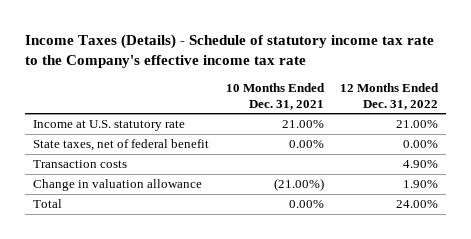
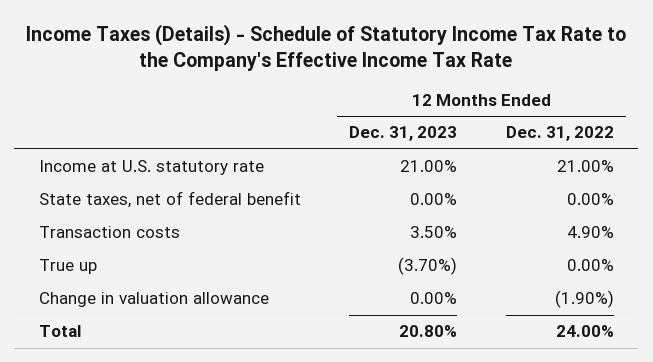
- Income Taxes (Details) - Schedule of statutory income tax rate to the Company's effective income tax rate
+ Income Taxes (Details) - Schedule of Statutory Income Tax Rate to the Company's Effective Income Tax Rate
- | 10 Months Ended Dec. 31, 2021 | 12 Months Ended Dec. 31, 2022
+ | 12 Months Ended Dec. 31, 2023 | 12 Months Ended Dec. 31, 2022
- Change in valuation allowance | (21.00%) | 1.90%
+ True up | (3.70%) | 0.00%
+ Change in valuation allowance | 0.00% | (1.90%)

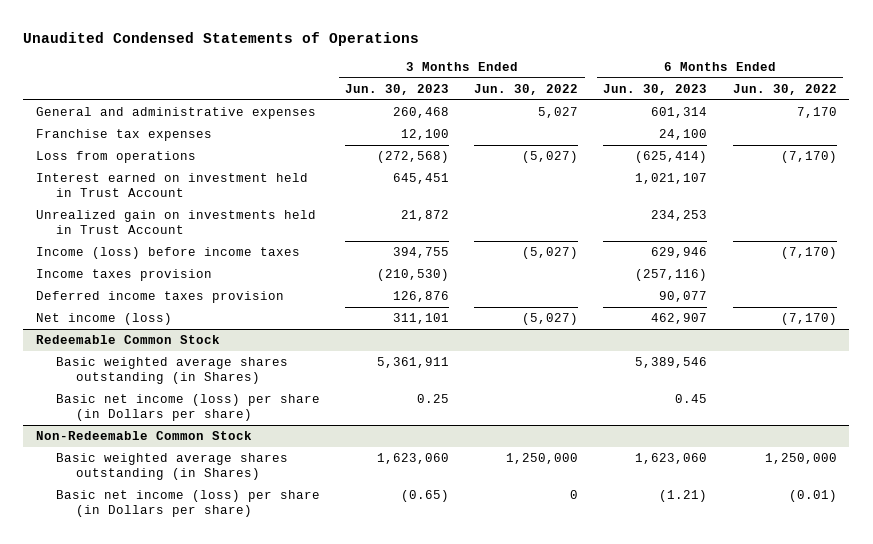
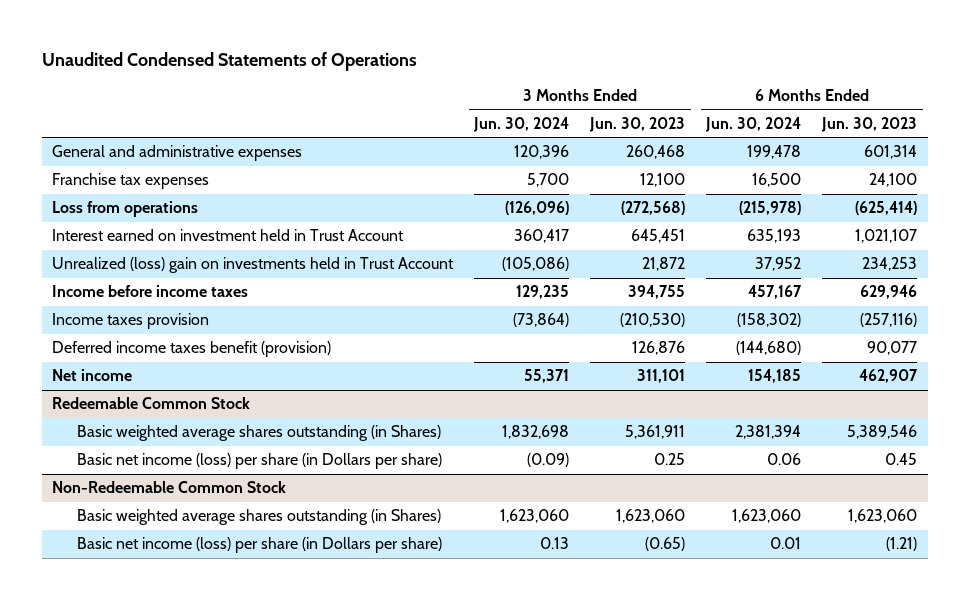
- | 3 Months Ended Jun. 30, 2023 | 3 Months Ended Jun. 30, 2022 | 6 Months Ended Jun. 30, 2023 | 6 Months Ended Jun. 30, 2022
+ | 3 Months Ended Jun. 30, 2024 | 3 Months Ended Jun. 30, 2023 | 6 Months Ended Jun. 30, 2024 | 6 Months Ended Jun. 30, 2023
- Unrealized gain on investments held in Trust Account | 21,872 | | 234,253 |
- Income (loss) before income taxes | 394,755 | (5,027) | 629,946 | (7,170)
+ Unrealized (loss) gain on investments held in Trust Account | (105,086) | 21,872 | 37,952 | 234,253
+ Income before income taxes | 129,235 | 394,755 | 457,167 | 629,946
- Deferred income taxes provision | 126,876 | | 90,077 |
- Net income (loss) | 311,101 | (5,027) | 462,907 | (7,170)
+ Deferred income taxes benefit (provision) | | 126,876 | (144,680) | 90,077
+ Net income | 55,371 | 311,101 | 154,185 | 462,907

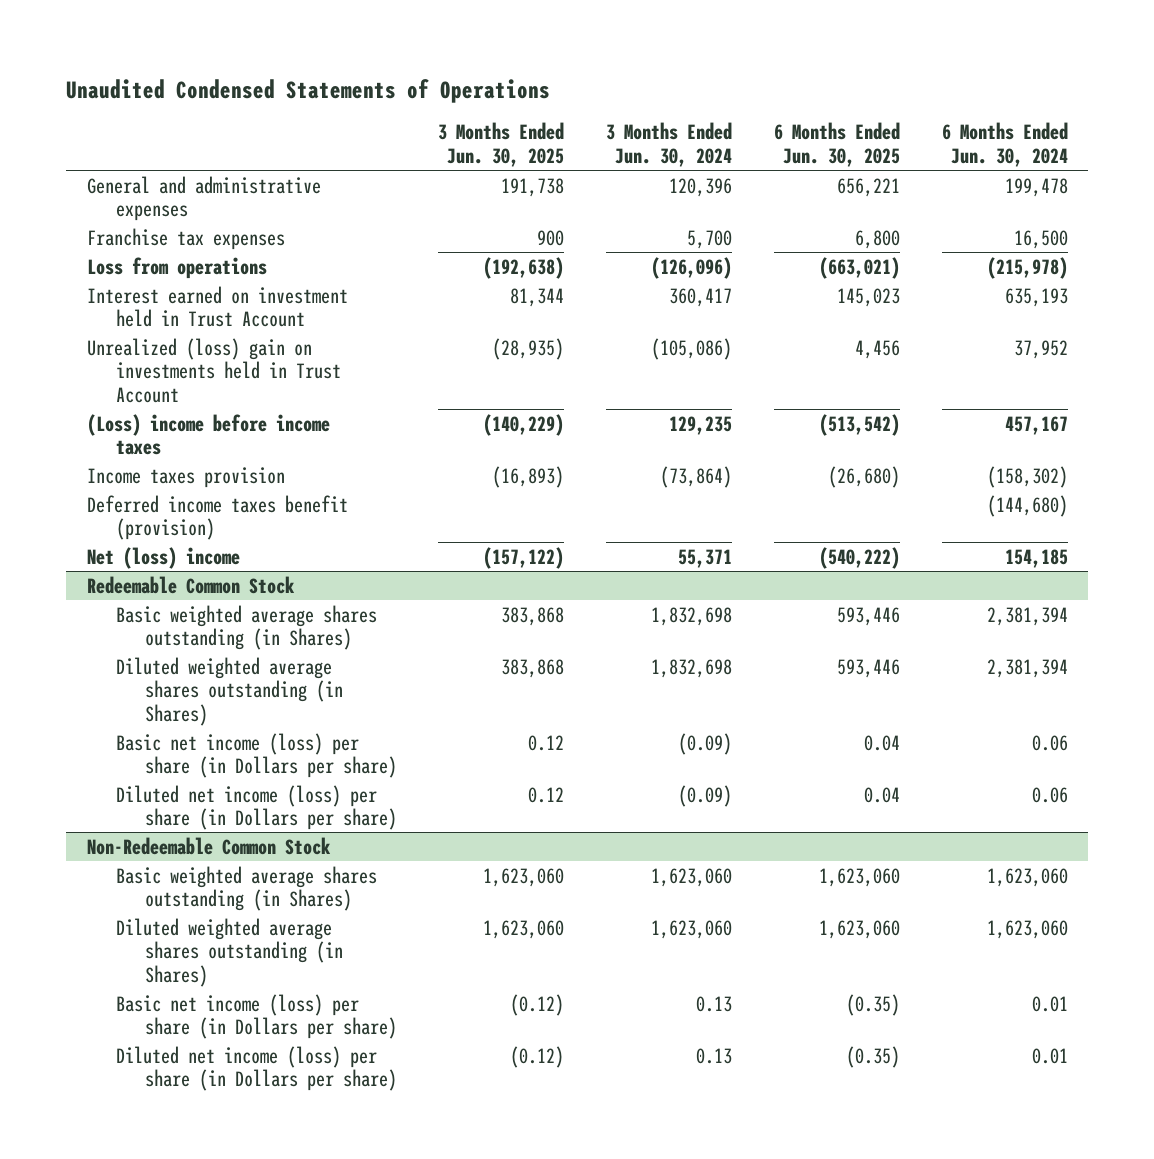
- | 3 Months Ended Jun. 30, 2024 | 3 Months Ended Jun. 30, 2023 | 6 Months Ended Jun. 30, 2024 | 6 Months Ended Jun. 30, 2023
+ | 3 Months Ended Jun. 30, 2025 | 3 Months Ended Jun. 30, 2024 | 6 Months Ended Jun. 30, 2025 | 6 Months Ended Jun. 30, 2024
- Income before income taxes | 129,235 | 394,755 | 457,167 | 629,946
+ (Loss) income before income taxes | (140,229) | 129,235 | (513,542) | 457,167
- Net income | 55,371 | 311,101 | 154,185 | 462,907
+ Net (loss) income | (157,122) | 55,371 | (540,222) | 154,185
@ Redeemable Common Stock
+ Diluted weighted average shares outstanding (in Shares) | 383,868 | 1,832,698 | 593,446 | 2,381,394
+ Diluted net income (loss) per share (in Dollars per share) | 0.12 | (0.09) | 0.04 | 0.06
@ Non-Redeemable Common Stock
+ Diluted weighted average shares outstanding (in Shares) | 1,623,060 | 1,623,060 | 1,623,060 | 1,623,060
+ Diluted net income (loss) per share (in Dollars per share) | (0.12) | 0.13 | (0.35) | 0.01

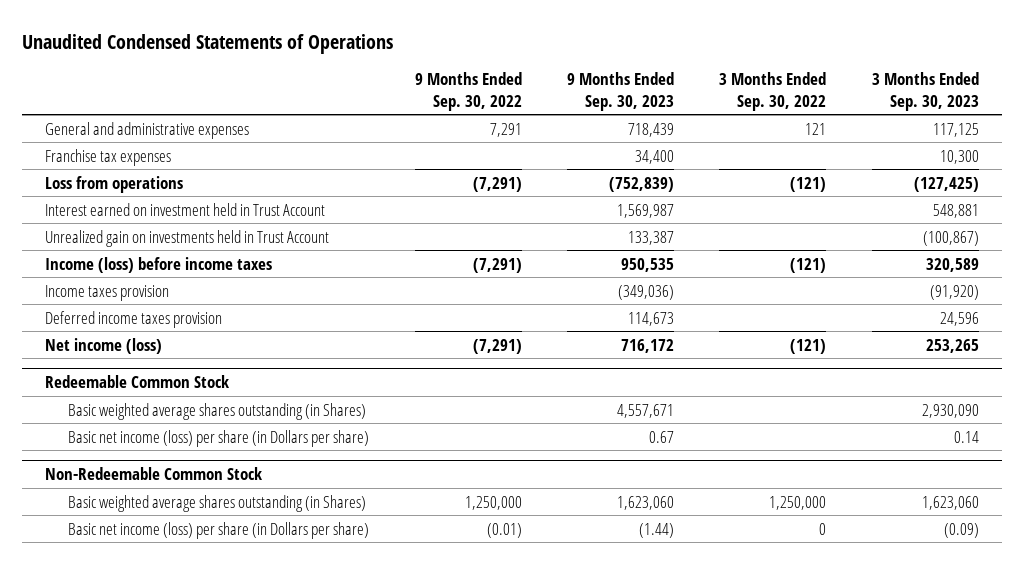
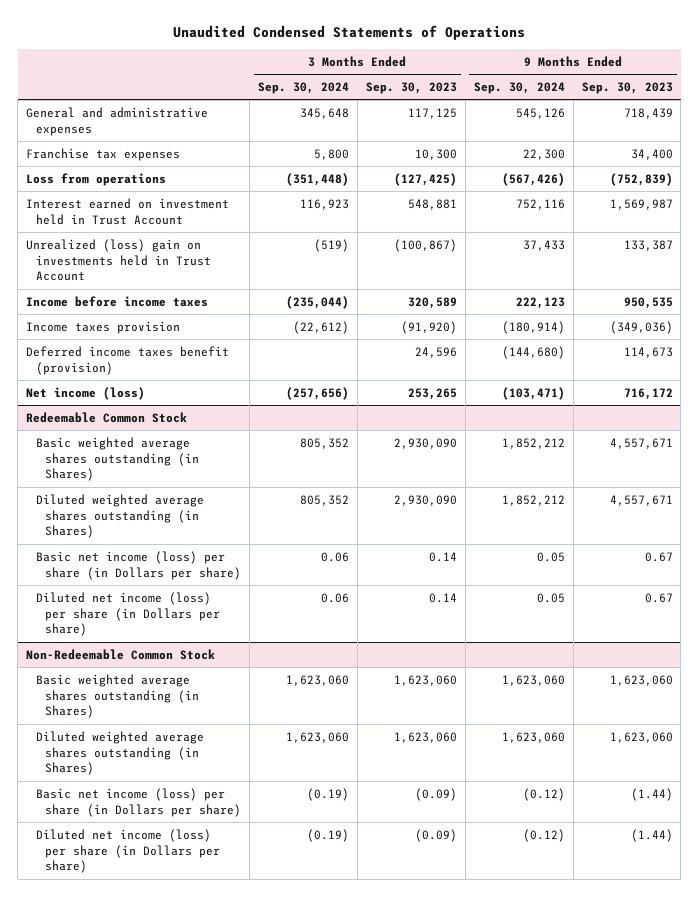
- | 9 Months Ended Sep. 30, 2022 | 9 Months Ended Sep. 30, 2023 | 3 Months Ended Sep. 30, 2022 | 3 Months Ended Sep. 30, 2023
+ | 3 Months Ended Sep. 30, 2024 | 3 Months Ended Sep. 30, 2023 | 9 Months Ended Sep. 30, 2024 | 9 Months Ended Sep. 30, 2023
- Unrealized gain on investments held in Trust Account | | 133,387 | | (100,867)
- Income (loss) before income taxes | (7,291) | 950,535 | (121) | 320,589
+ Unrealized (loss) gain on investments held in Trust Account | (519) | (100,867) | 37,433 | 133,387
+ Income before income taxes | (235,044) | 320,589 | 222,123 | 950,535
- Deferred income taxes provision | | 114,673 | | 24,596
+ Deferred income taxes benefit (provision) | | 24,596 | (144,680) | 114,673
@ Redeemable Common Stock
+ Diluted weighted average shares outstanding (in Shares) | 805,352 | 2,930,090 | 1,852,212 | 4,557,671
+ Diluted net income (loss) per share (in Dollars per share) | 0.06 | 0.14 | 0.05 | 0.67
@ Non-Redeemable Common Stock
+ Diluted weighted average shares outstanding (in Shares) | 1,623,060 | 1,623,060 | 1,623,060 | 1,623,060
+ Diluted net income (loss) per share (in Dollars per share) | (0.19) | (0.09) | (0.12) | (1.44)

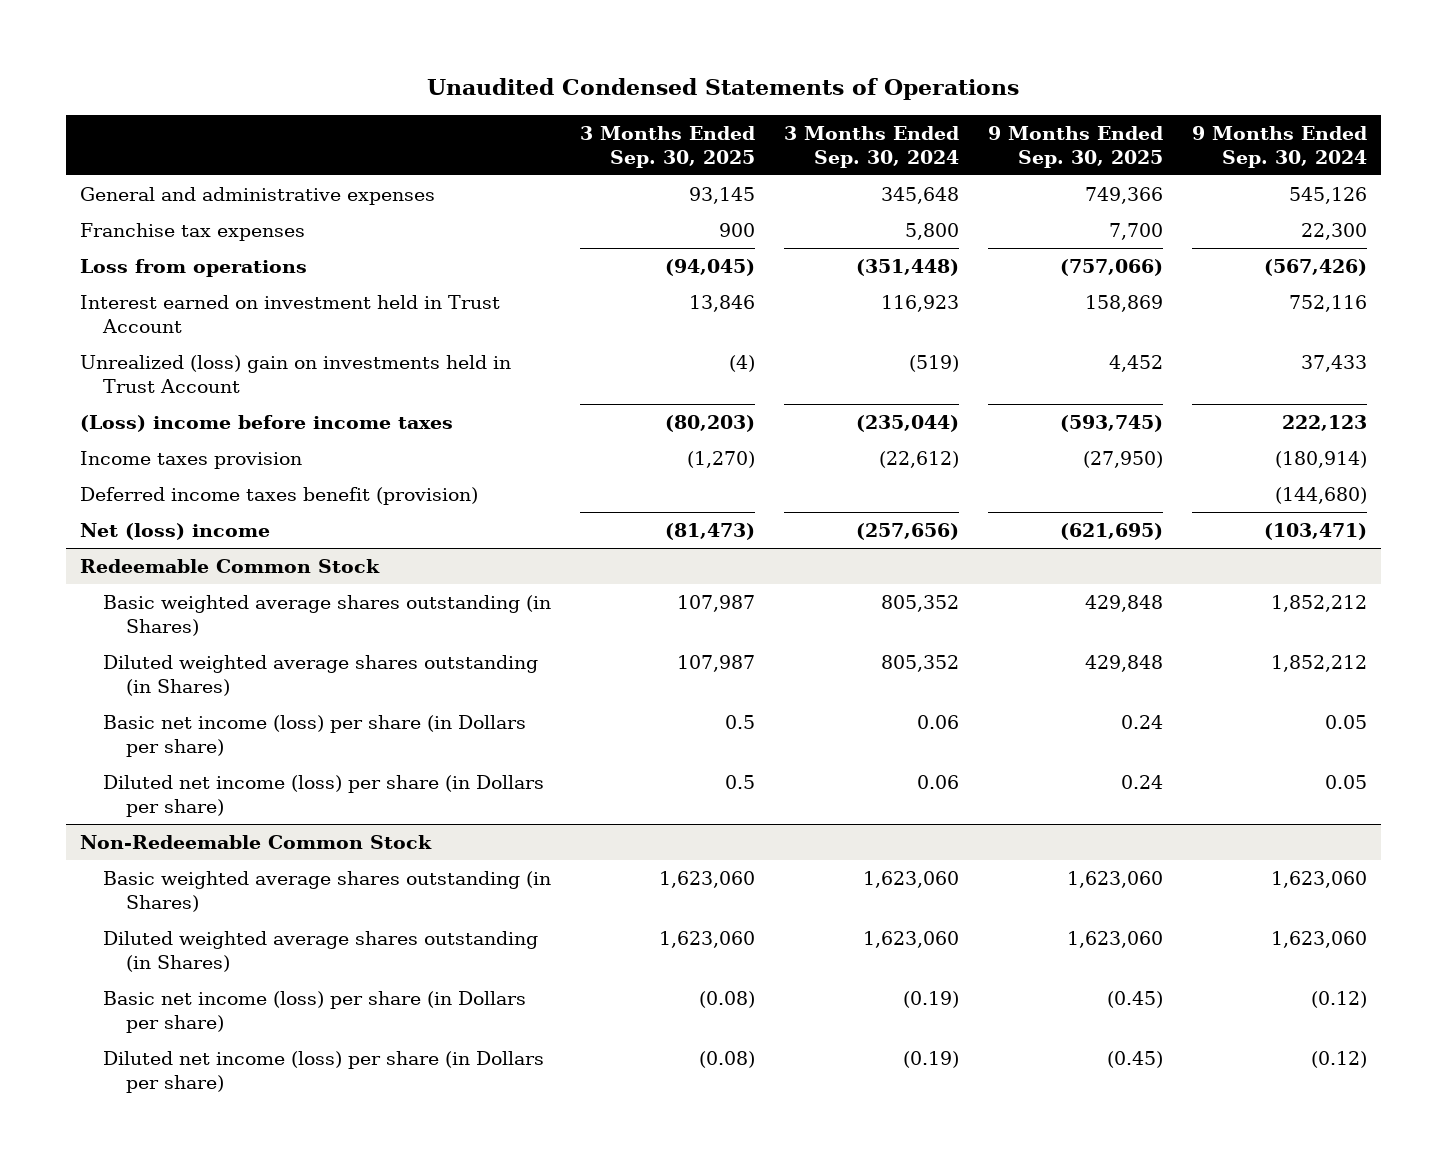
- | 3 Months Ended Sep. 30, 2024 | 3 Months Ended Sep. 30, 2023 | 9 Months Ended Sep. 30, 2024 | 9 Months Ended Sep. 30, 2023
+ | 3 Months Ended Sep. 30, 2025 | 3 Months Ended Sep. 30, 2024 | 9 Months Ended Sep. 30, 2025 | 9 Months Ended Sep. 30, 2024
- Income before income taxes | (235,044) | 320,589 | 222,123 | 950,535
+ (Loss) income before income taxes | (80,203) | (235,044) | (593,745) | 222,123
- Net income (loss) | (257,656) | 253,265 | (103,471) | 716,172
+ Net (loss) income | (81,473) | (257,656) | (621,695) | (103,471)

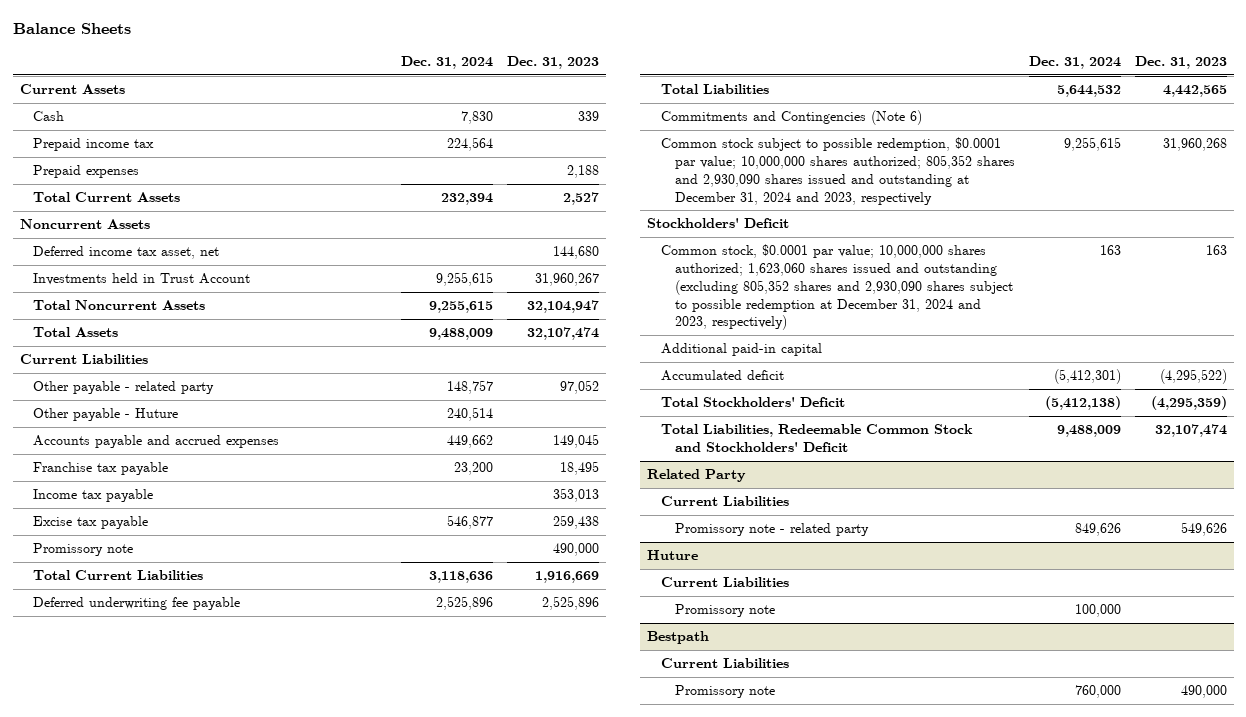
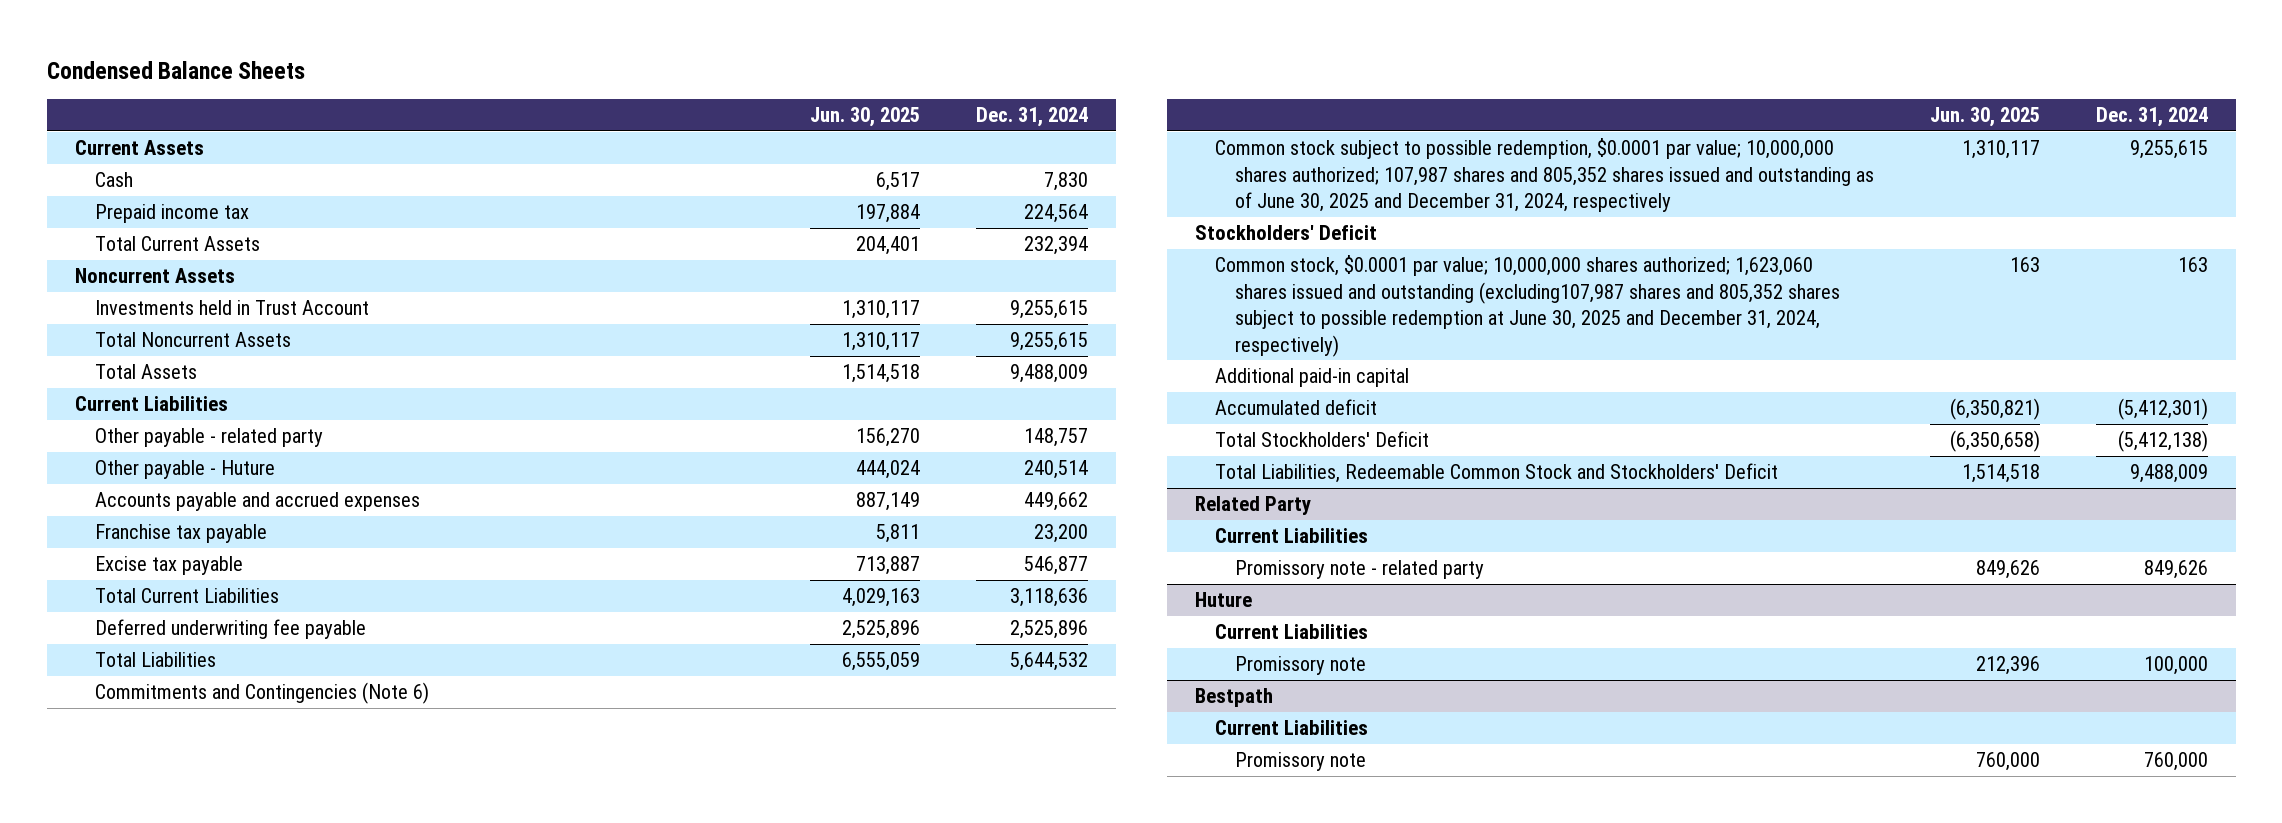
- Balance Sheets
+ Condensed Balance Sheets
- | Dec. 31, 2024 | Dec. 31, 2023
+ | Jun. 30, 2025 | Dec. 31, 2024
- Prepaid expenses | | 2,188
- Deferred income tax asset, net | | 144,680
- Income tax payable | | 353,013
- Promissory note | | 490,000
- Common stock subject to possible redemption, $0.0001 par value; 10,000,000 shares authorized; 805,352 shares and 2,930,090 shares issued and outstanding at December 31, 2024 and 2023, respectively | 9,255,615 | 31,960,268
+ Common stock subject to possible redemption, $0.0001 par value; 10,000,000 shares authorized; 107,987 shares and 805,352 shares issued and outstanding as of June 30, 2025 and December 31, 2024, respectively | 1,310,117 | 9,255,615
- Common stock, $0.0001 par value; 10,000,000 shares authorized; 1,623,060 shares issued and outstanding (excluding 805,352 shares and 2,930,090 shares subject to possible redemption at December 31, 2024 and 2023, respectively) | 163 | 163
+ Common stock, $0.0001 par value; 10,000,000 shares authorized; 1,623,060 shares issued and outstanding (excluding107,987 shares and 805,352 shares subject to possible redemption at June 30, 2025 and December 31, 2024, respectively) | 163 | 163

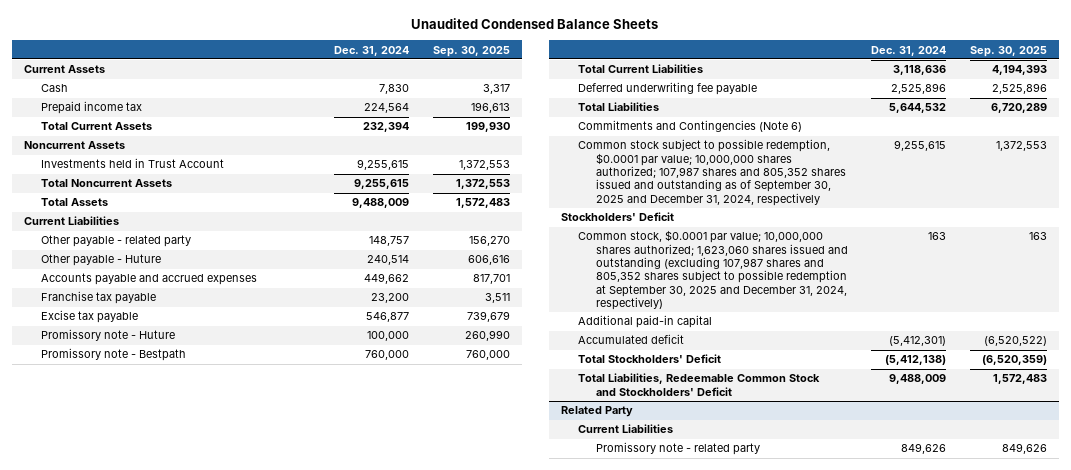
- Condensed Balance Sheets
+ Unaudited Condensed Balance Sheets
- | Jun. 30, 2025 | Dec. 31, 2024
+ | Dec. 31, 2024 | Sep. 30, 2025
+ Promissory note - Huture | 100,000 | 260,990
+ Promissory note - Bestpath | 760,000 | 760,000
- Common stock subject to possible redemption, $0.0001 par value; 10,000,000 shares authorized; 107,987 shares and 805,352 shares issued and outstanding as of June 30, 2025 and December 31, 2024, respectively | 1,310,117 | 9,255,615
+ Common stock subject to possible redemption, $0.0001 par value; 10,000,000 shares authorized; 107,987 shares and 805,352 shares issued and outstanding as of September 30, 2025 and December 31, 2024, respectively | 9,255,615 | 1,372,553
- Common stock, $0.0001 par value; 10,000,000 shares authorized; 1,623,060 shares issued and outstanding (excluding107,987 shares and 805,352 shares subject to possible redemption at June 30, 2025 and December 31, 2024, respectively) | 163 | 163
+ Common stock, $0.0001 par value; 10,000,000 shares authorized; 1,623,060 shares issued and outstanding (excluding 107,987 shares and 805,352 shares subject to possible redemption at September 30, 2025 and December 31, 2024, respectively) | 163 | 163
- Huture
- Current Liabilities
- Promissory note | 212,396 | 100,000
- Bestpath
- Current Liabilities
- Promissory note | 760,000 | 760,000

